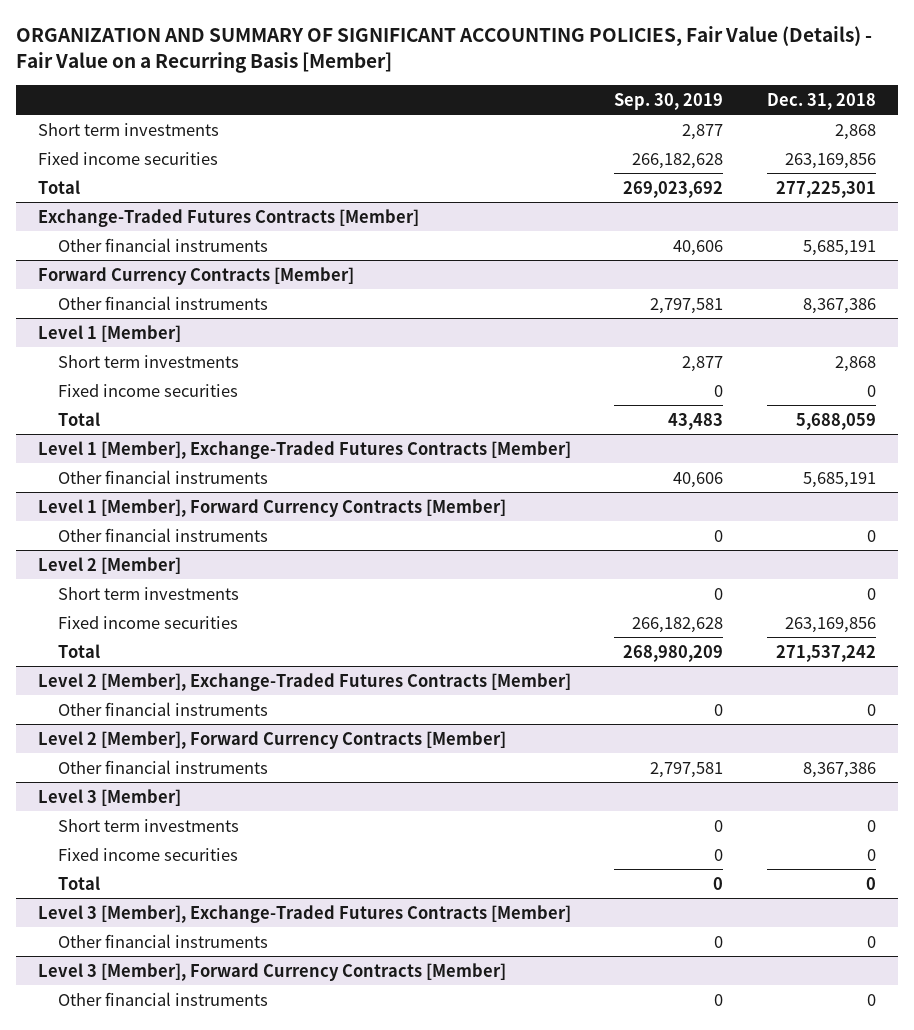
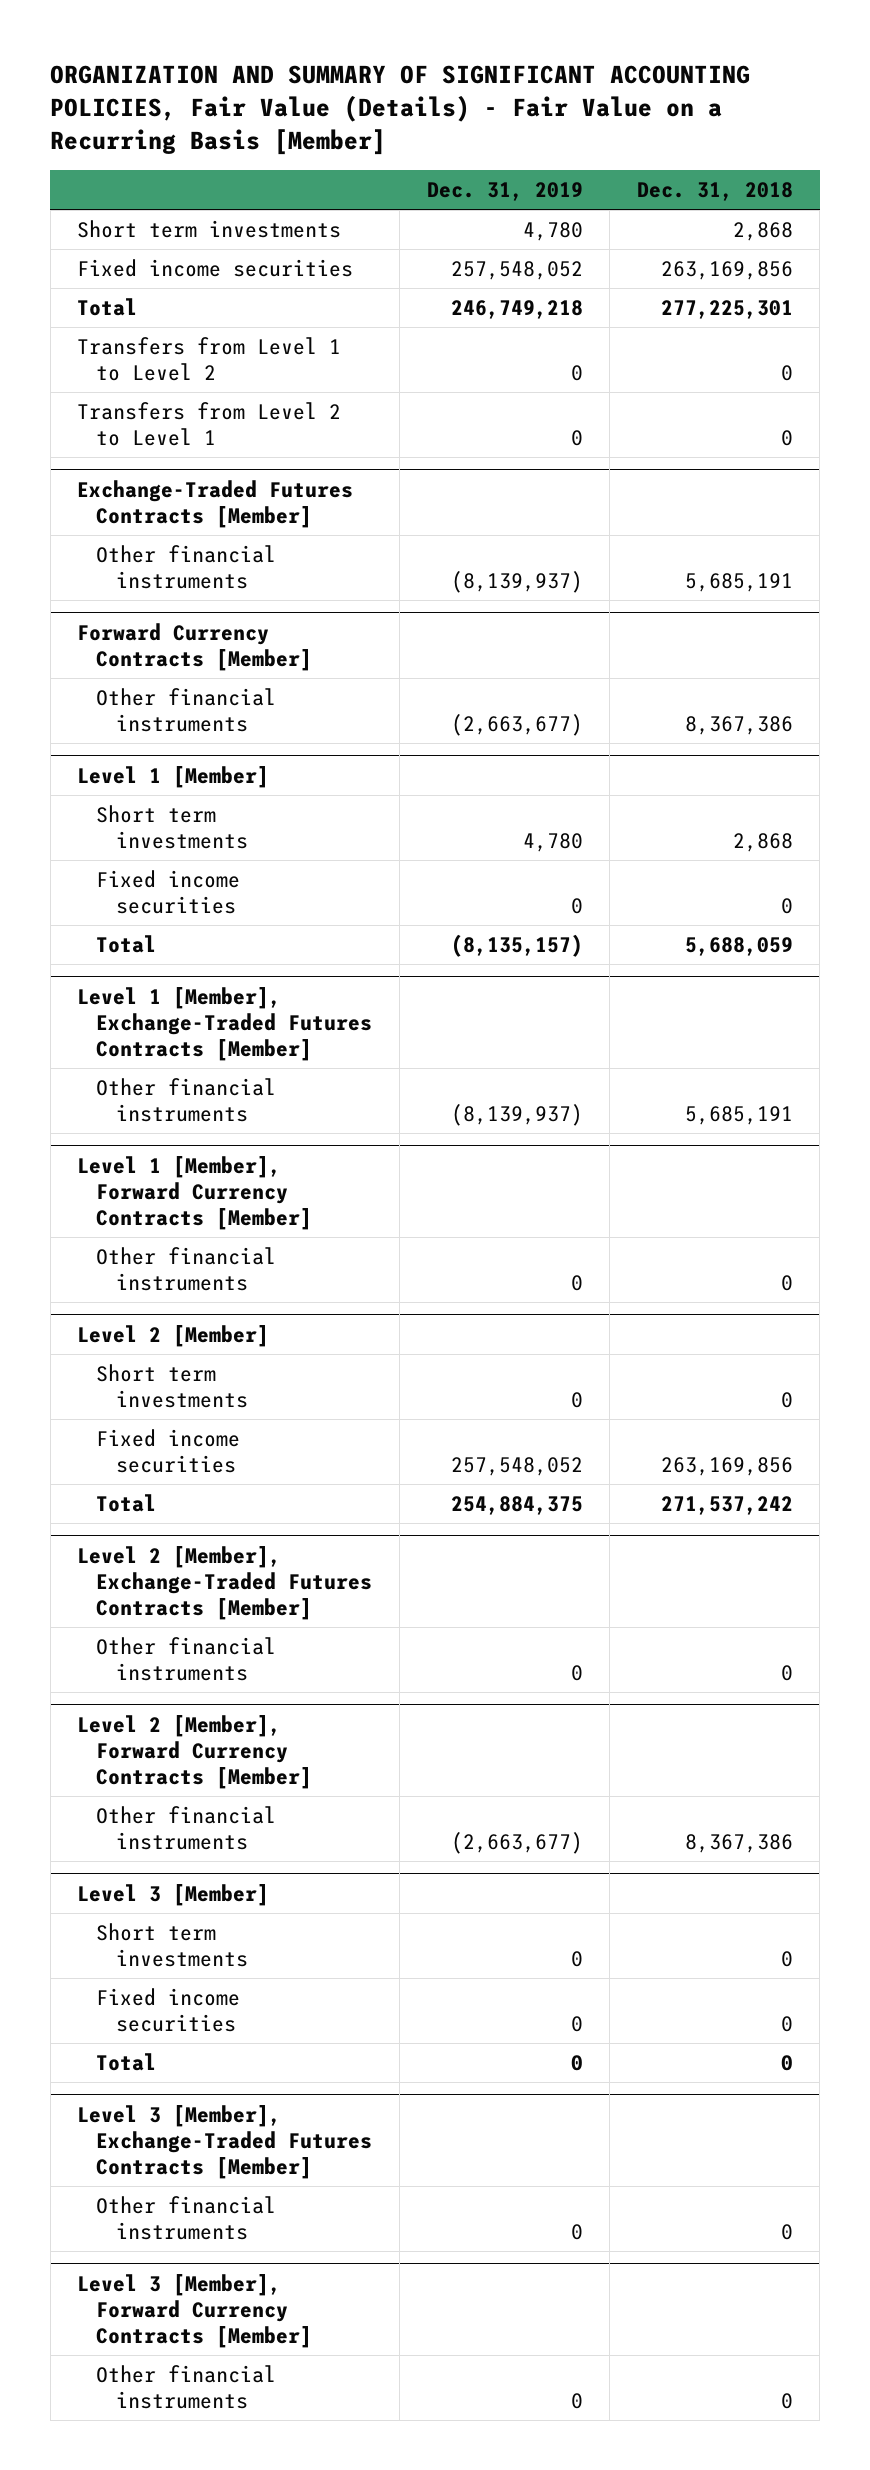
- | Sep. 30, 2019 | Dec. 31, 2018
+ | Dec. 31, 2019 | Dec. 31, 2018
+ Transfers from Level 1 to Level 2 | 0 | 0
+ Transfers from Level 2 to Level 1 | 0 | 0

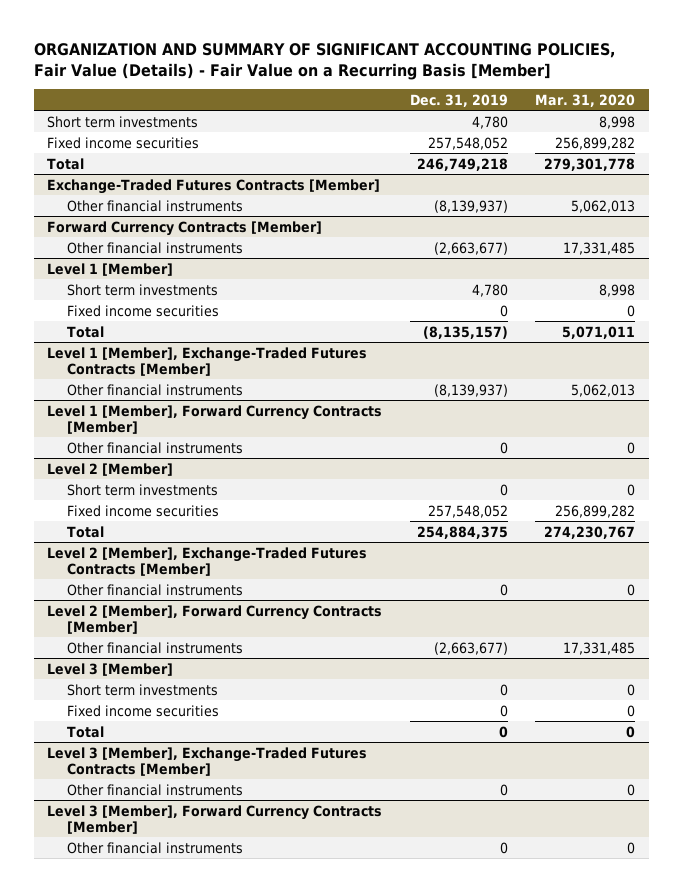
- | Dec. 31, 2019 | Dec. 31, 2018
+ | Dec. 31, 2019 | Mar. 31, 2020
- Transfers from Level 1 to Level 2 | 0 | 0
- Transfers from Level 2 to Level 1 | 0 | 0

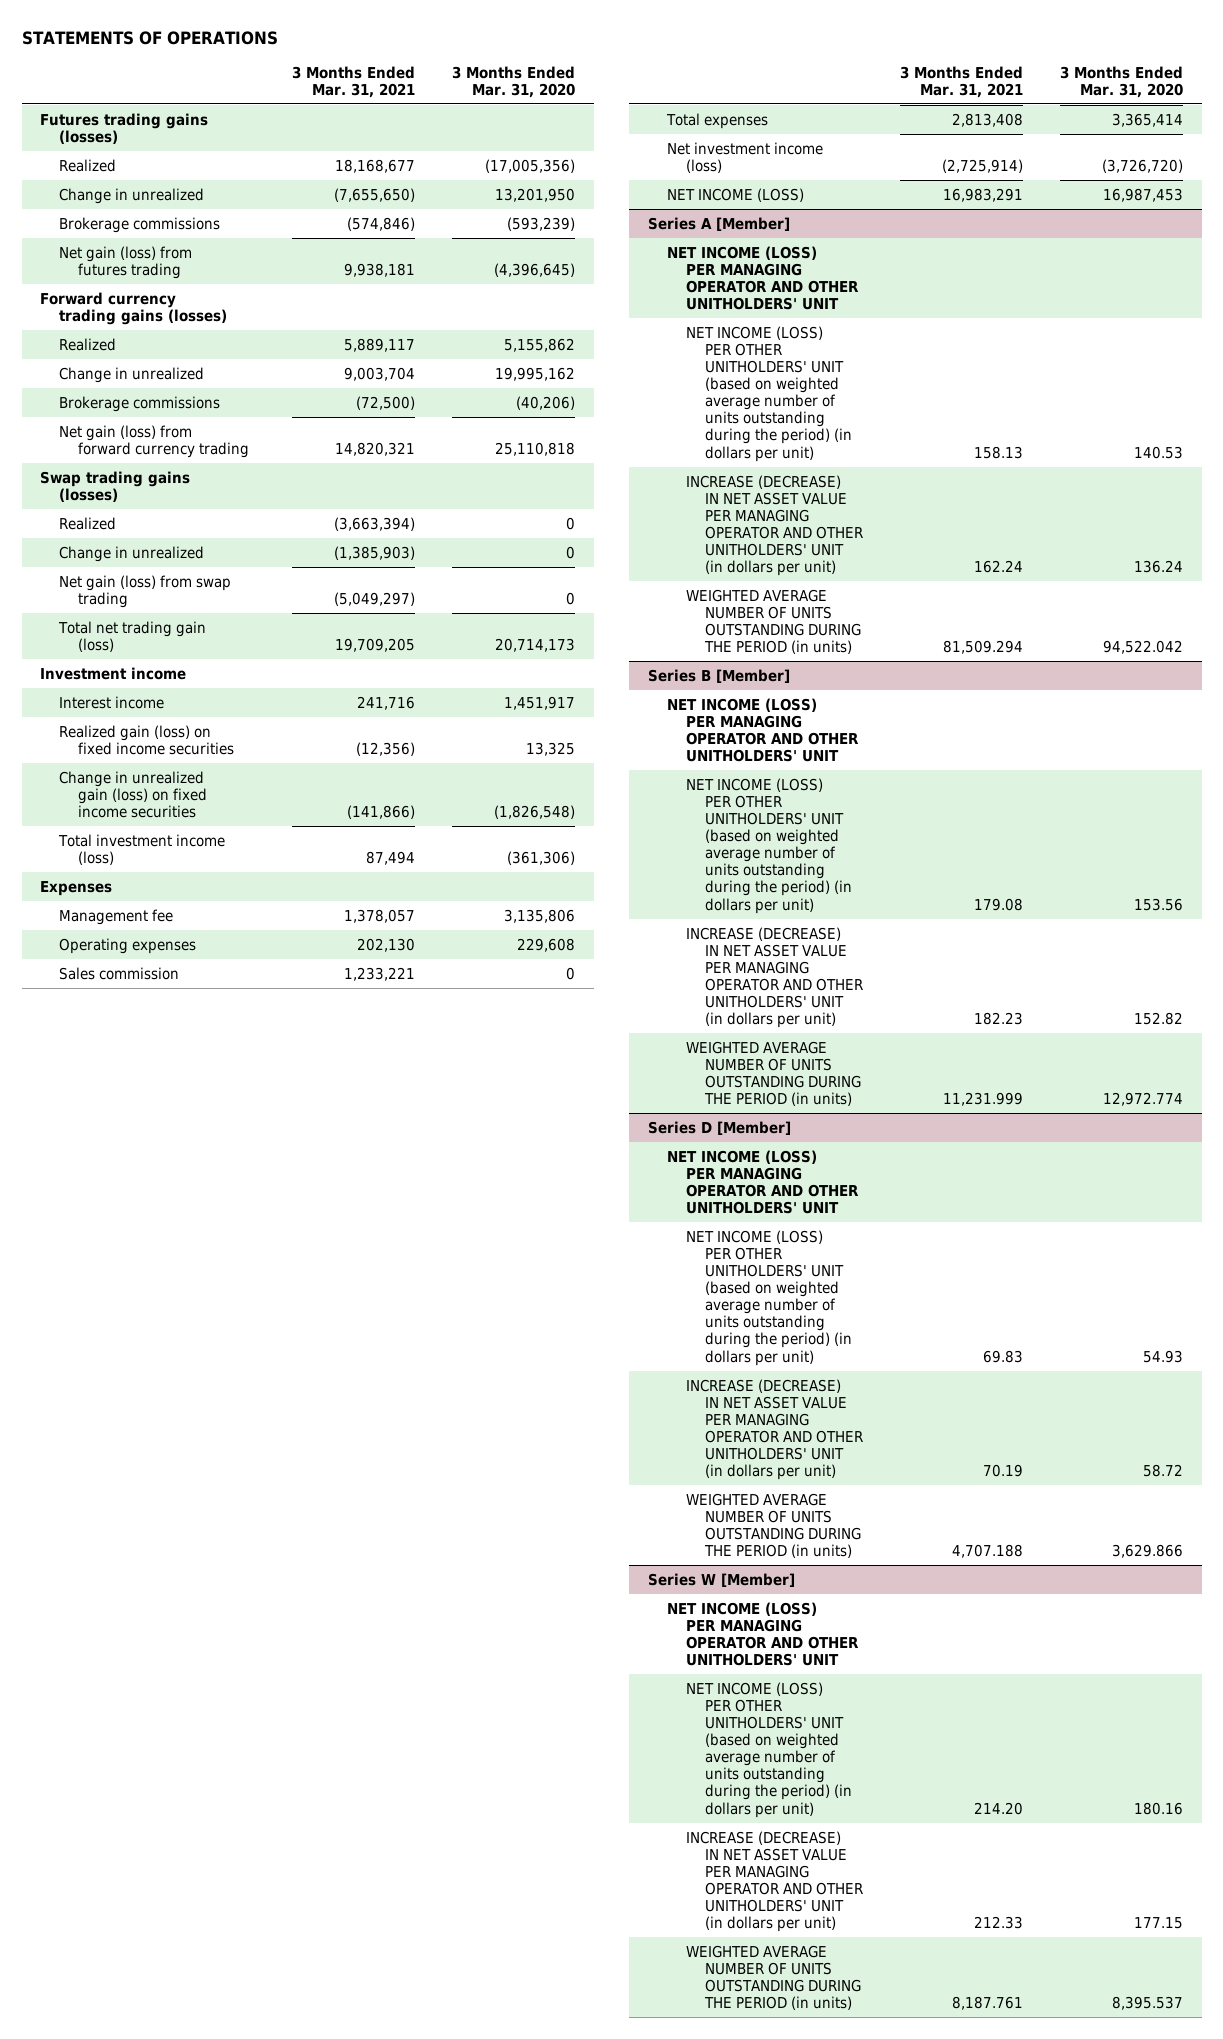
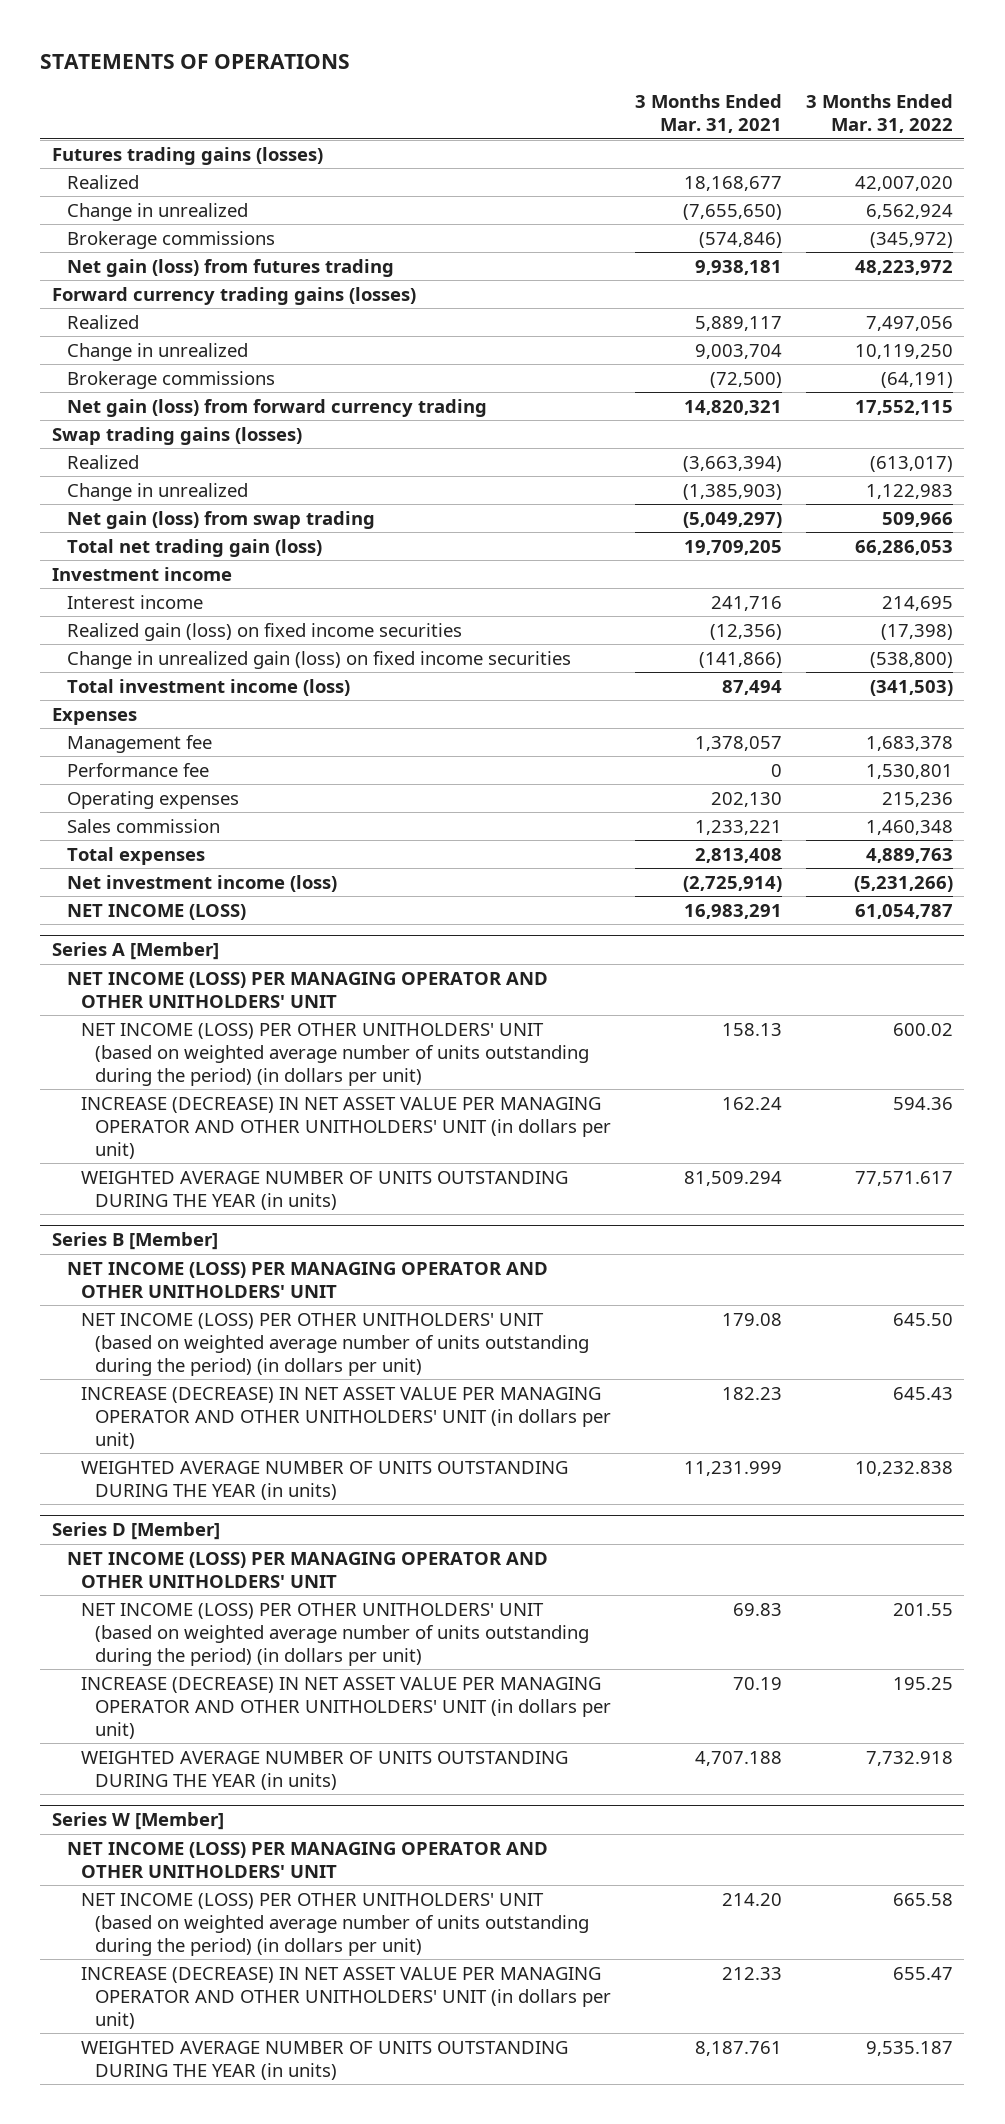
- | 3 Months Ended Mar. 31, 2021 | 3 Months Ended Mar. 31, 2020
+ | 3 Months Ended Mar. 31, 2021 | 3 Months Ended Mar. 31, 2022
+ Performance fee | 0 | 1,530,801
@ Series A [Member]
- WEIGHTED AVERAGE NUMBER OF UNITS OUTSTANDING DURING THE PERIOD (in units) | 81,509.294 | 94,522.042
+ WEIGHTED AVERAGE NUMBER OF UNITS OUTSTANDING DURING THE YEAR (in units) | 81,509.294 | 77,571.617
@ Series B [Member]
- WEIGHTED AVERAGE NUMBER OF UNITS OUTSTANDING DURING THE PERIOD (in units) | 11,231.999 | 12,972.774
+ WEIGHTED AVERAGE NUMBER OF UNITS OUTSTANDING DURING THE YEAR (in units) | 11,231.999 | 10,232.838
@ Series D [Member]
- WEIGHTED AVERAGE NUMBER OF UNITS OUTSTANDING DURING THE PERIOD (in units) | 4,707.188 | 3,629.866
+ WEIGHTED AVERAGE NUMBER OF UNITS OUTSTANDING DURING THE YEAR (in units) | 4,707.188 | 7,732.918
@ Series W [Member]
- WEIGHTED AVERAGE NUMBER OF UNITS OUTSTANDING DURING THE PERIOD (in units) | 8,187.761 | 8,395.537
+ WEIGHTED AVERAGE NUMBER OF UNITS OUTSTANDING DURING THE YEAR (in units) | 8,187.761 | 9,535.187

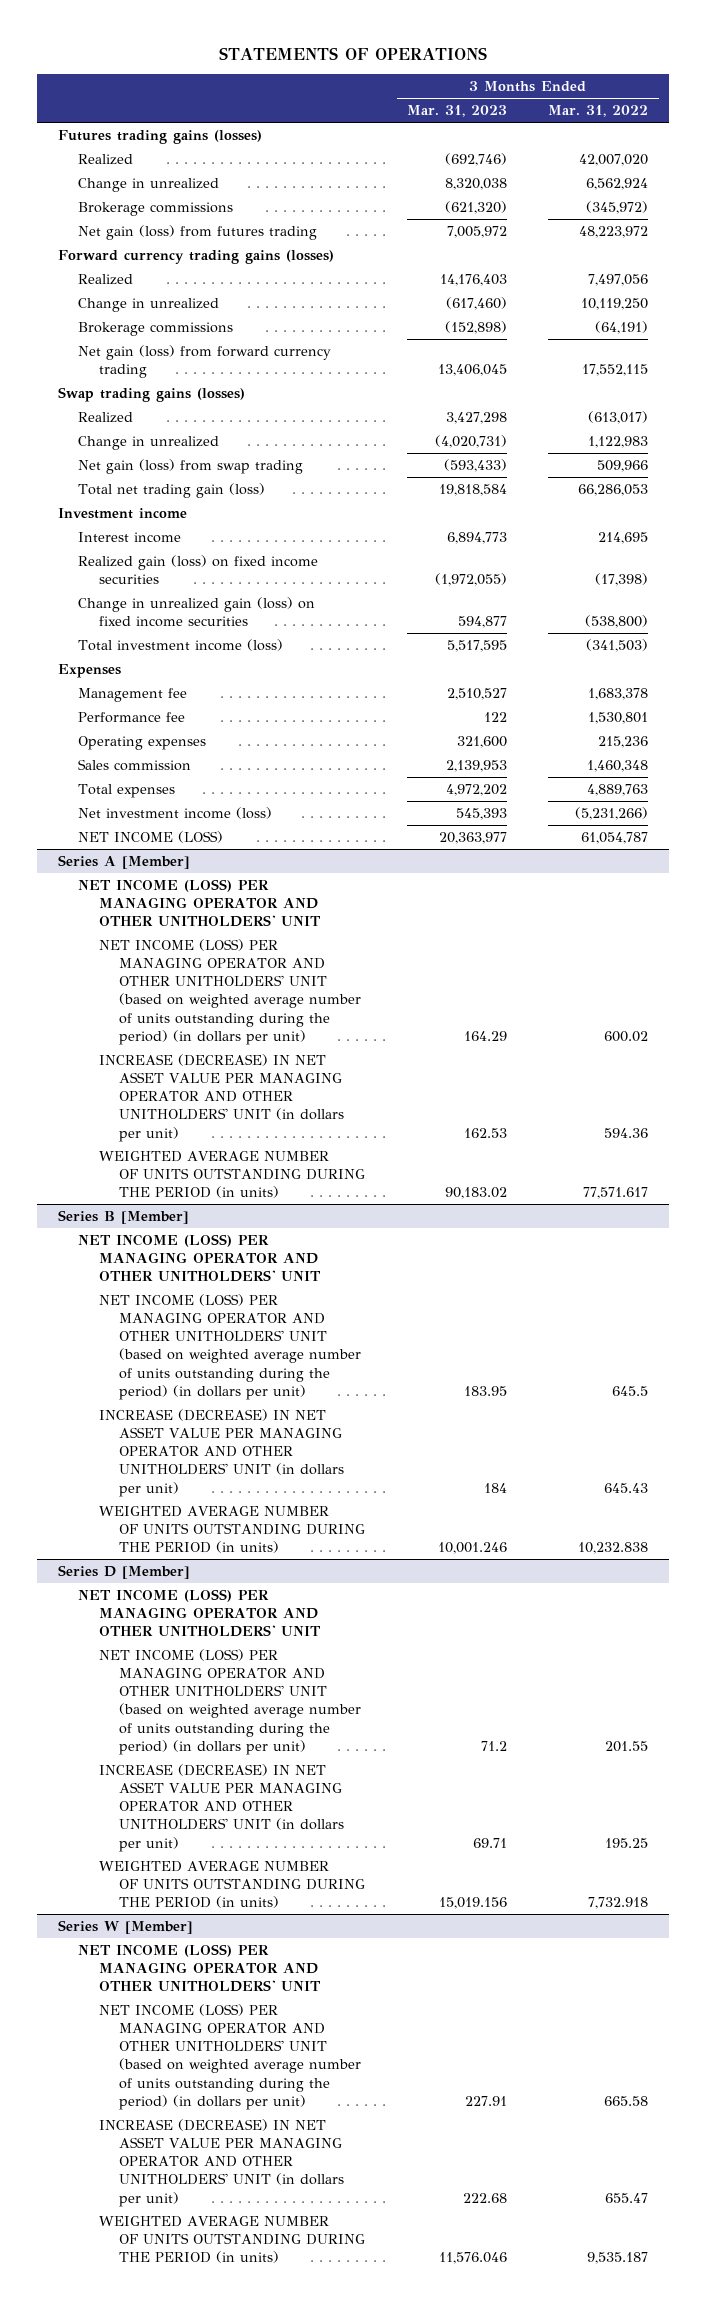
- | 3 Months Ended Mar. 31, 2021 | 3 Months Ended Mar. 31, 2022
+ | 3 Months Ended Mar. 31, 2023 | 3 Months Ended Mar. 31, 2022
@ Series A [Member]
- NET INCOME (LOSS) PER OTHER UNITHOLDERS' UNIT (based on weighted average number of units outstanding during the period) (in dollars per unit) | 158.13 | 600.02
+ NET INCOME (LOSS) PER MANAGING OPERATOR AND OTHER UNITHOLDERS' UNIT (based on weighted average number of units outstanding during the period) (in dollars per unit) | 164.29 | 600.02
- WEIGHTED AVERAGE NUMBER OF UNITS OUTSTANDING DURING THE YEAR (in units) | 81,509.294 | 77,571.617
+ WEIGHTED AVERAGE NUMBER OF UNITS OUTSTANDING DURING THE PERIOD (in units) | 90,183.02 | 77,571.617
@ Series B [Member]
- NET INCOME (LOSS) PER OTHER UNITHOLDERS' UNIT (based on weighted average number of units outstanding during the period) (in dollars per unit) | 179.08 | 645.50
+ NET INCOME (LOSS) PER MANAGING OPERATOR AND OTHER UNITHOLDERS' UNIT (based on weighted average number of units outstanding during the period) (in dollars per unit) | 183.95 | 645.5
- WEIGHTED AVERAGE NUMBER OF UNITS OUTSTANDING DURING THE YEAR (in units) | 11,231.999 | 10,232.838
+ WEIGHTED AVERAGE NUMBER OF UNITS OUTSTANDING DURING THE PERIOD (in units) | 10,001.246 | 10,232.838
@ Series D [Member]
- NET INCOME (LOSS) PER OTHER UNITHOLDERS' UNIT (based on weighted average number of units outstanding during the period) (in dollars per unit) | 69.83 | 201.55
+ NET INCOME (LOSS) PER MANAGING OPERATOR AND OTHER UNITHOLDERS' UNIT (based on weighted average number of units outstanding during the period) (in dollars per unit) | 71.2 | 201.55
- WEIGHTED AVERAGE NUMBER OF UNITS OUTSTANDING DURING THE YEAR (in units) | 4,707.188 | 7,732.918
+ WEIGHTED AVERAGE NUMBER OF UNITS OUTSTANDING DURING THE PERIOD (in units) | 15,019.156 | 7,732.918
@ Series W [Member]
- NET INCOME (LOSS) PER OTHER UNITHOLDERS' UNIT (based on weighted average number of units outstanding during the period) (in dollars per unit) | 214.20 | 665.58
+ NET INCOME (LOSS) PER MANAGING OPERATOR AND OTHER UNITHOLDERS' UNIT (based on weighted average number of units outstanding during the period) (in dollars per unit) | 227.91 | 665.58
- WEIGHTED AVERAGE NUMBER OF UNITS OUTSTANDING DURING THE YEAR (in units) | 8,187.761 | 9,535.187
+ WEIGHTED AVERAGE NUMBER OF UNITS OUTSTANDING DURING THE PERIOD (in units) | 11,576.046 | 9,535.187

